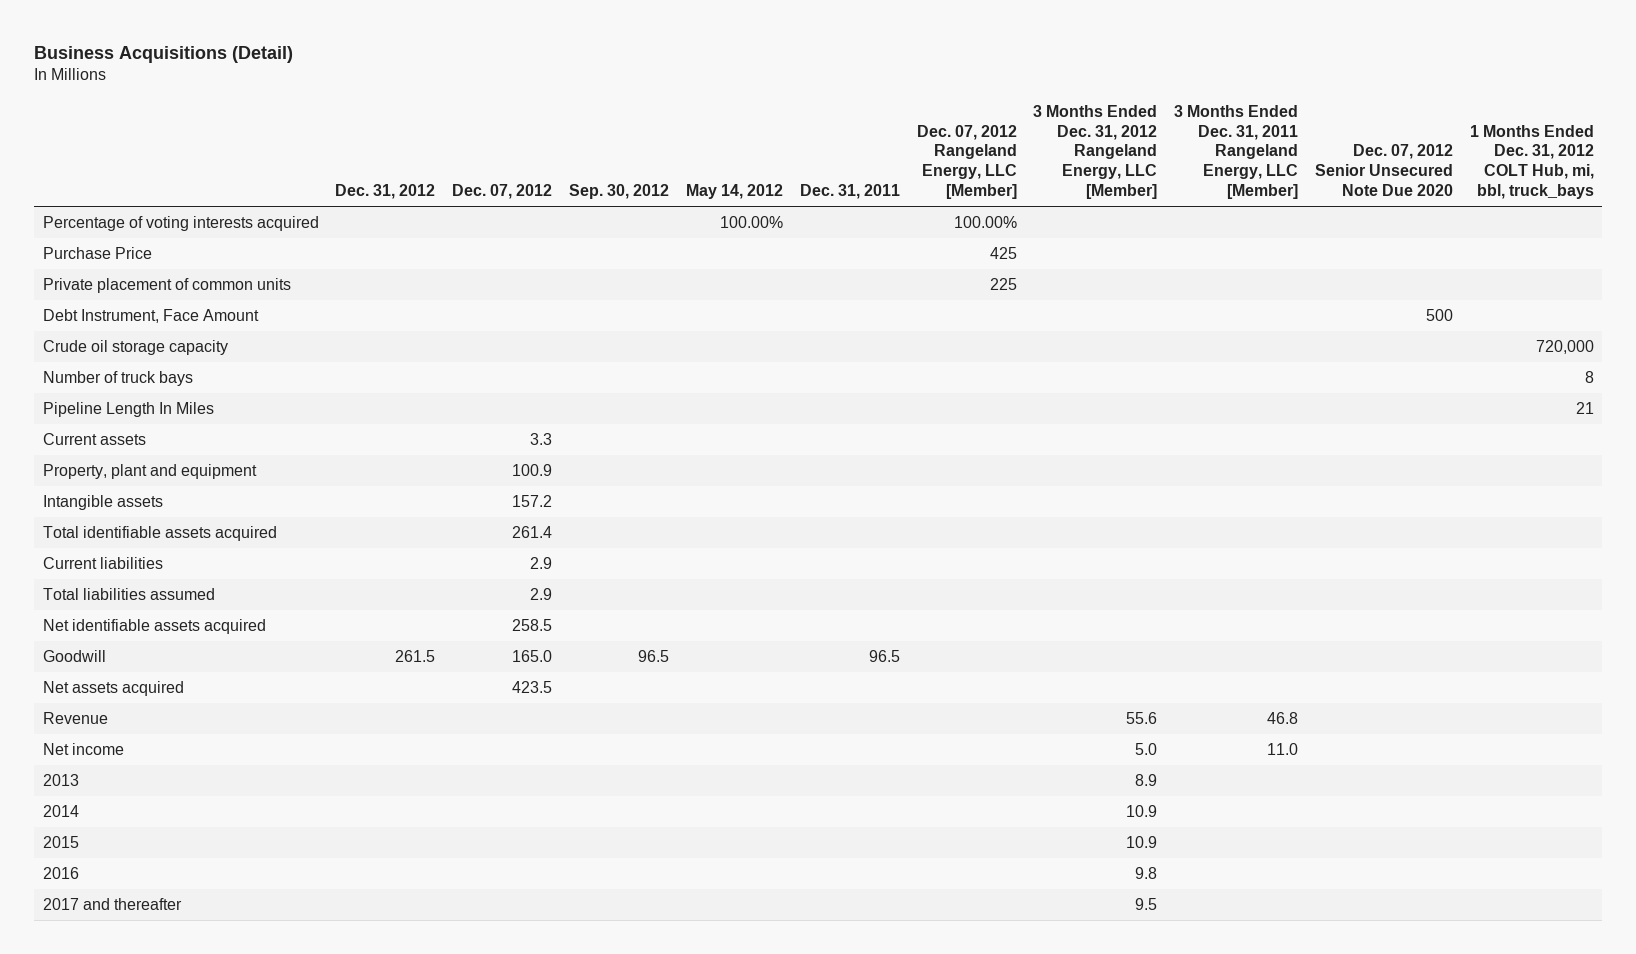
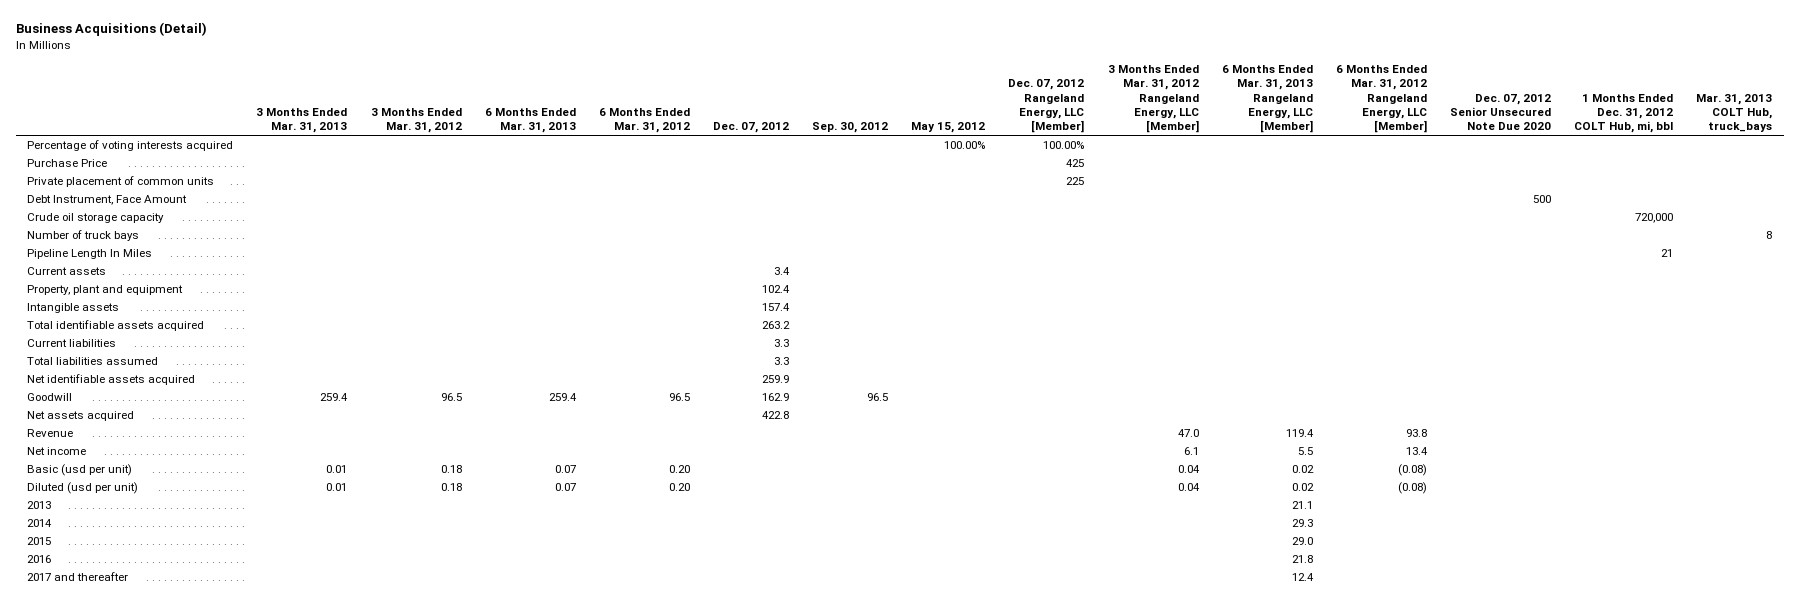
- | Dec. 31, 2012 | Dec. 07, 2012 | Sep. 30, 2012 | May 14, 2012 | Dec. 31, 2011 | Dec. 07, 2012 Rangeland Energy, LLC [Member] | 3 Months Ended Dec. 31, 2012 Rangeland Energy, LLC [Member] | 3 Months Ended Dec. 31, 2011 Rangeland Energy, LLC [Member] | Dec. 07, 2012 Senior Unsecured Note Due 2020 | 1 Months Ended Dec. 31, 2012 COLT Hub, mi, bbl, truck_bays
+ | 3 Months Ended Mar. 31, 2013 | 3 Months Ended Mar. 31, 2012 | 6 Months Ended Mar. 31, 2013 | 6 Months Ended Mar. 31, 2012 | Dec. 07, 2012 | Sep. 30, 2012 | May 15, 2012 | Dec. 07, 2012 Rangeland Energy, LLC [Member] | 3 Months Ended Mar. 31, 2012 Rangeland Energy, LLC [Member] | 6 Months Ended Mar. 31, 2013 Rangeland Energy, LLC [Member] | 6 Months Ended Mar. 31, 2012 Rangeland Energy, LLC [Member] | Dec. 07, 2012 Senior Unsecured Note Due 2020 | 1 Months Ended Dec. 31, 2012 COLT Hub, mi, bbl | Mar. 31, 2013 COLT Hub, truck_bays
- Current assets | | 3.3 | | | | | | | |
- Property, plant and equipment | | 100.9 | | | | | | | |
- Intangible assets | | 157.2 | | | | | | | |
- Total identifiable assets acquired | | 261.4 | | | | | | | |
- Current liabilities | | 2.9 | | | | | | | |
- Total liabilities assumed | | 2.9 | | | | | | | |
- Net identifiable assets acquired | | 258.5 | | | | | | | |
- Goodwill | 261.5 | 165.0 | 96.5 | | 96.5 | | | | |
- Net assets acquired | | 423.5 | | | | | | | |
+ Current assets | | | | | 3.4 | | | | | | | | |
+ Property, plant and equipment | | | | | 102.4 | | | | | | | | |
+ Intangible assets | | | | | 157.4 | | | | | | | | |
+ Total identifiable assets acquired | | | | | 263.2 | | | | | | | | |
+ Current liabilities | | | | | 3.3 | | | | | | | | |
+ Total liabilities assumed | | | | | 3.3 | | | | | | | | |
+ Net identifiable assets acquired | | | | | 259.9 | | | | | | | | |
+ Goodwill | 259.4 | 96.5 | 259.4 | 96.5 | 162.9 | 96.5 | | | | | | | |
+ Net assets acquired | | | | | 422.8 | | | | | | | | |
+ Basic (usd per unit) | 0.01 | 0.18 | 0.07 | 0.20 | | | | | 0.04 | 0.02 | (0.08) | | |
+ Diluted (usd per unit) | 0.01 | 0.18 | 0.07 | 0.20 | | | | | 0.04 | 0.02 | (0.08) | | |

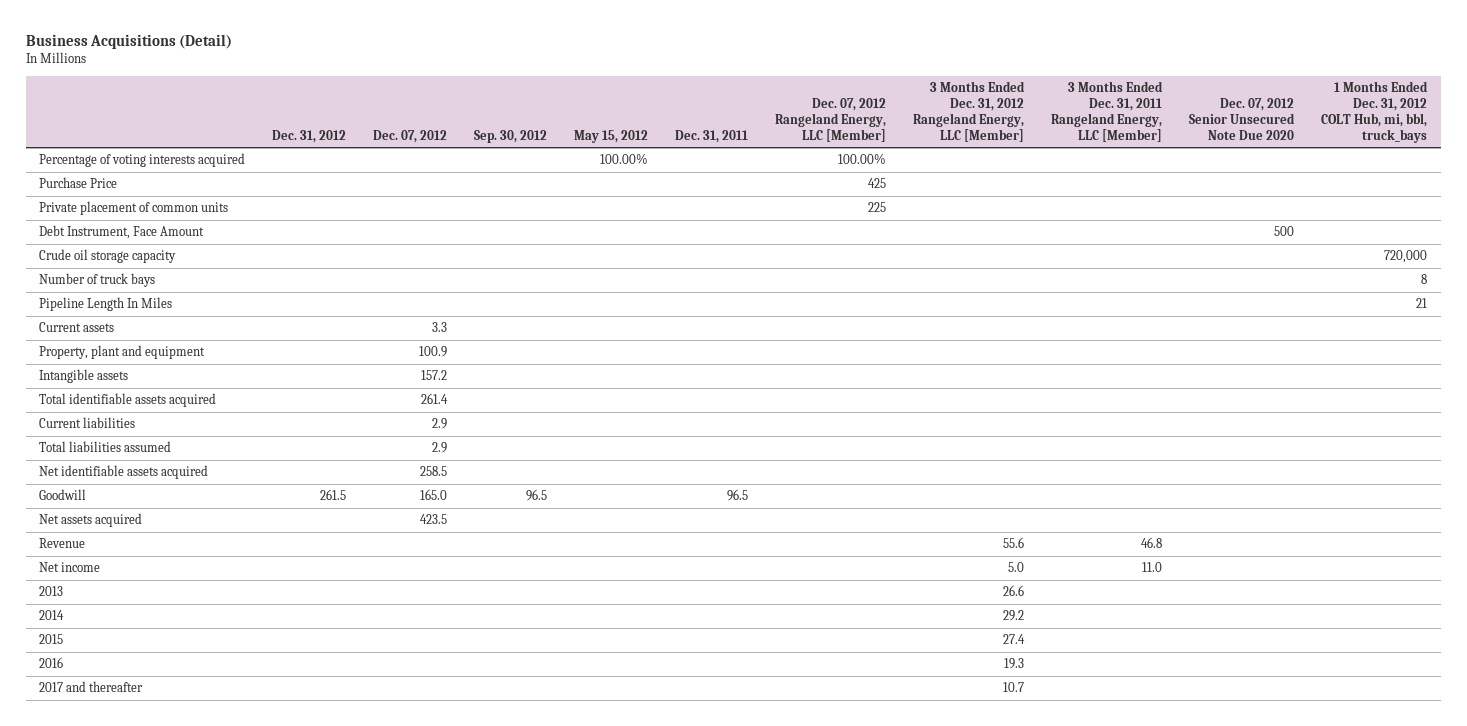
- | 3 Months Ended Mar. 31, 2013 | 3 Months Ended Mar. 31, 2012 | 6 Months Ended Mar. 31, 2013 | 6 Months Ended Mar. 31, 2012 | Dec. 07, 2012 | Sep. 30, 2012 | May 15, 2012 | Dec. 07, 2012 Rangeland Energy, LLC [Member] | 3 Months Ended Mar. 31, 2012 Rangeland Energy, LLC [Member] | 6 Months Ended Mar. 31, 2013 Rangeland Energy, LLC [Member] | 6 Months Ended Mar. 31, 2012 Rangeland Energy, LLC [Member] | Dec. 07, 2012 Senior Unsecured Note Due 2020 | 1 Months Ended Dec. 31, 2012 COLT Hub, mi, bbl | Mar. 31, 2013 COLT Hub, truck_bays
+ | Dec. 31, 2012 | Dec. 07, 2012 | Sep. 30, 2012 | May 15, 2012 | Dec. 31, 2011 | Dec. 07, 2012 Rangeland Energy, LLC [Member] | 3 Months Ended Dec. 31, 2012 Rangeland Energy, LLC [Member] | 3 Months Ended Dec. 31, 2011 Rangeland Energy, LLC [Member] | Dec. 07, 2012 Senior Unsecured Note Due 2020 | 1 Months Ended Dec. 31, 2012 COLT Hub, mi, bbl, truck_bays
- Current assets | | | | | 3.4 | | | | | | | | |
- Property, plant and equipment | | | | | 102.4 | | | | | | | | |
- Intangible assets | | | | | 157.4 | | | | | | | | |
- Total identifiable assets acquired | | | | | 263.2 | | | | | | | | |
- Current liabilities | | | | | 3.3 | | | | | | | | |
- Total liabilities assumed | | | | | 3.3 | | | | | | | | |
- Net identifiable assets acquired | | | | | 259.9 | | | | | | | | |
- Goodwill | 259.4 | 96.5 | 259.4 | 96.5 | 162.9 | 96.5 | | | | | | | |
- Net assets acquired | | | | | 422.8 | | | | | | | | |
+ Current assets | | 3.3 | | | | | | | |
+ Property, plant and equipment | | 100.9 | | | | | | | |
+ Intangible assets | | 157.2 | | | | | | | |
+ Total identifiable assets acquired | | 261.4 | | | | | | | |
+ Current liabilities | | 2.9 | | | | | | | |
+ Total liabilities assumed | | 2.9 | | | | | | | |
+ Net identifiable assets acquired | | 258.5 | | | | | | | |
+ Goodwill | 261.5 | 165.0 | 96.5 | | 96.5 | | | | |
+ Net assets acquired | | 423.5 | | | | | | | |
- Basic (usd per unit) | 0.01 | 0.18 | 0.07 | 0.20 | | | | | 0.04 | 0.02 | (0.08) | | |
- Diluted (usd per unit) | 0.01 | 0.18 | 0.07 | 0.20 | | | | | 0.04 | 0.02 | (0.08) | | |

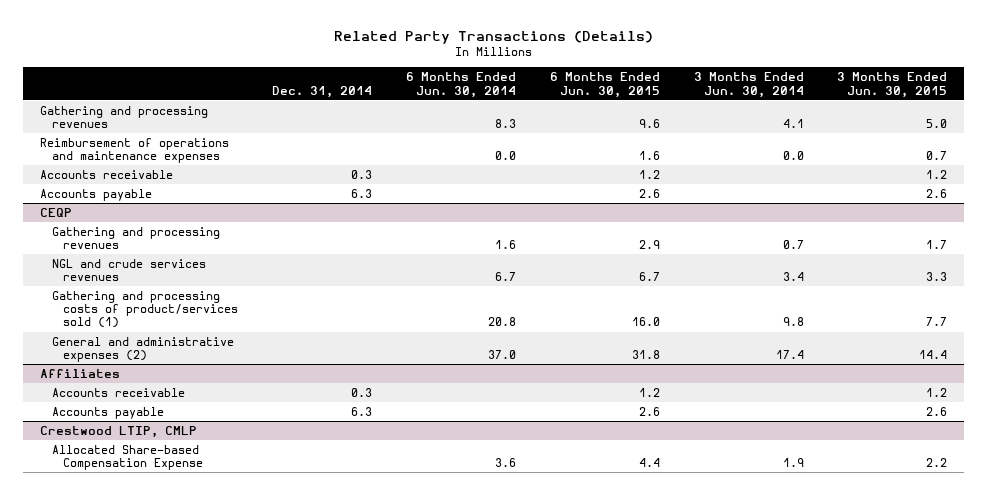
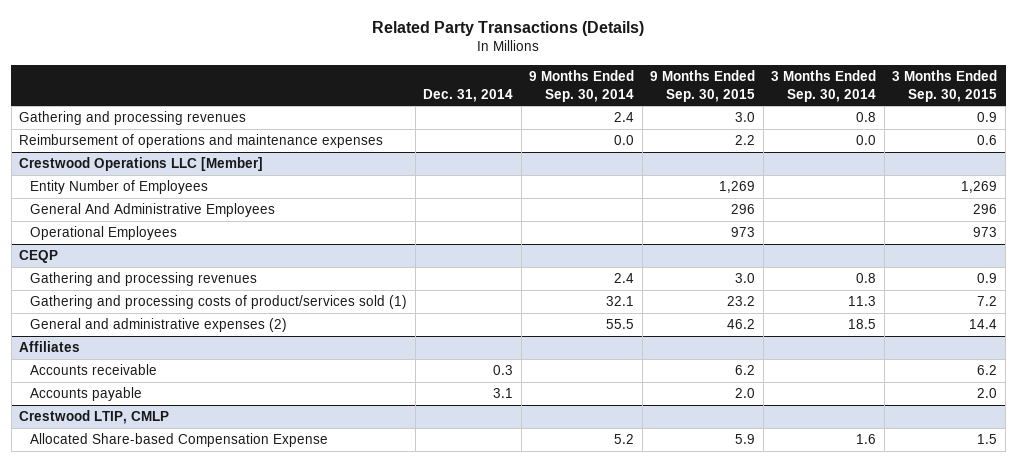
- | Dec. 31, 2014 | 6 Months Ended Jun. 30, 2014 | 6 Months Ended Jun. 30, 2015 | 3 Months Ended Jun. 30, 2014 | 3 Months Ended Jun. 30, 2015
+ | Dec. 31, 2014 | 9 Months Ended Sep. 30, 2014 | 9 Months Ended Sep. 30, 2015 | 3 Months Ended Sep. 30, 2014 | 3 Months Ended Sep. 30, 2015
- Accounts receivable | 0.3 | | 1.2 | | 1.2
- Accounts payable | 6.3 | | 2.6 | | 2.6
+ Crestwood Operations LLC [Member]
+ Entity Number of Employees | | | 1,269 | | 1,269
+ General And Administrative Employees | | | 296 | | 296
+ Operational Employees | | | 973 | | 973
@ CEQP
- NGL and crude services revenues | | 6.7 | 6.7 | 3.4 | 3.3
@ Affiliates
- Accounts payable | 6.3 | | 2.6 | | 2.6
+ Accounts payable | 3.1 | | 2.0 | | 2.0

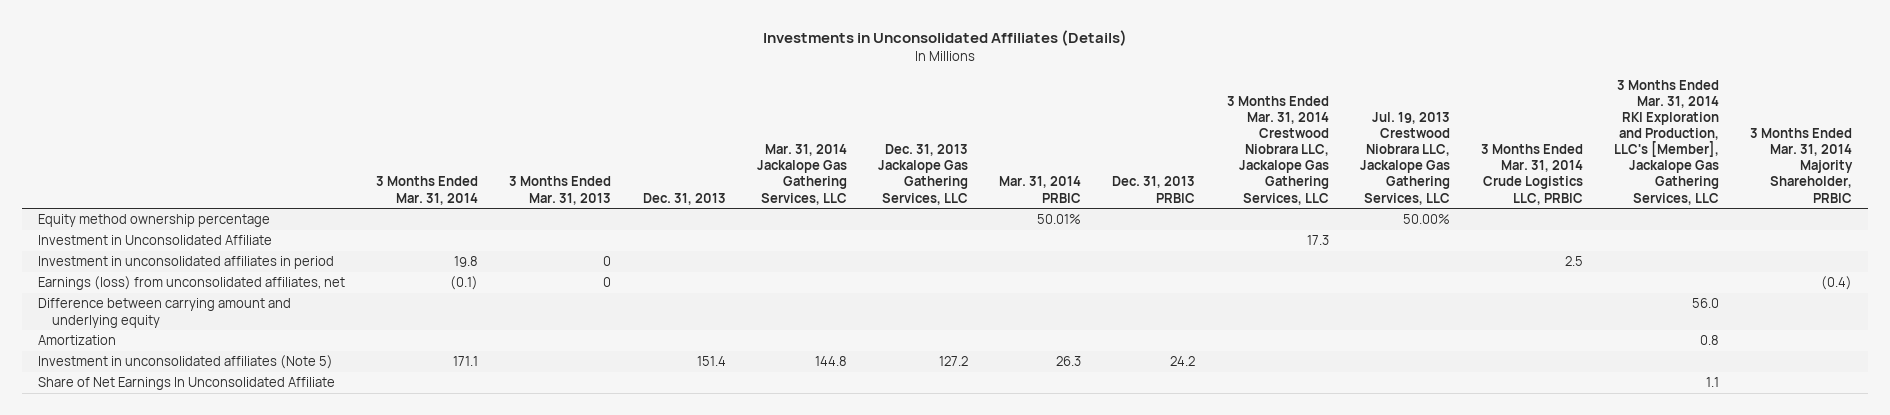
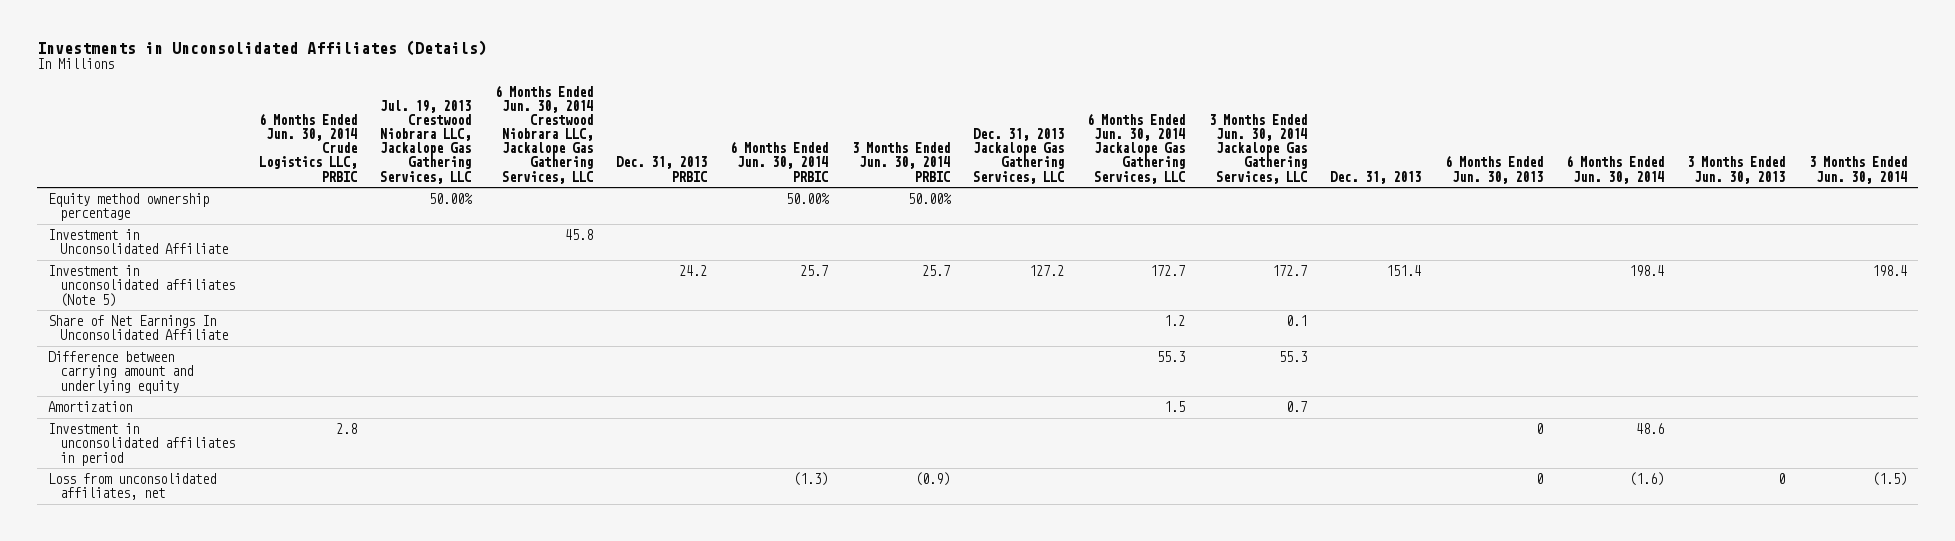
- | 3 Months Ended Mar. 31, 2014 | 3 Months Ended Mar. 31, 2013 | Dec. 31, 2013 | Mar. 31, 2014 Jackalope Gas Gathering Services, LLC | Dec. 31, 2013 Jackalope Gas Gathering Services, LLC | Mar. 31, 2014 PRBIC | Dec. 31, 2013 PRBIC | 3 Months Ended Mar. 31, 2014 Crestwood Niobrara LLC, Jackalope Gas Gathering Services, LLC | Jul. 19, 2013 Crestwood Niobrara LLC, Jackalope Gas Gathering Services, LLC | 3 Months Ended Mar. 31, 2014 Crude Logistics LLC, PRBIC | 3 Months Ended Mar. 31, 2014 RKI Exploration and Production, LLC's [Member], Jackalope Gas Gathering Services, LLC | 3 Months Ended Mar. 31, 2014 Majority Shareholder, PRBIC
+ | 6 Months Ended Jun. 30, 2014 Crude Logistics LLC, PRBIC | Jul. 19, 2013 Crestwood Niobrara LLC, Jackalope Gas Gathering Services, LLC | 6 Months Ended Jun. 30, 2014 Crestwood Niobrara LLC, Jackalope Gas Gathering Services, LLC | Dec. 31, 2013 PRBIC | 6 Months Ended Jun. 30, 2014 PRBIC | 3 Months Ended Jun. 30, 2014 PRBIC | Dec. 31, 2013 Jackalope Gas Gathering Services, LLC | 6 Months Ended Jun. 30, 2014 Jackalope Gas Gathering Services, LLC | 3 Months Ended Jun. 30, 2014 Jackalope Gas Gathering Services, LLC | Dec. 31, 2013 | 6 Months Ended Jun. 30, 2013 | 6 Months Ended Jun. 30, 2014 | 3 Months Ended Jun. 30, 2013 | 3 Months Ended Jun. 30, 2014
- Earnings (loss) from unconsolidated affiliates, net | (0.1) | 0 | | | | | | | | | | (0.4)
moved down: Difference between carrying amount and underlying equity | | | | | | | | 55.3 | 55.3 | | | | |
moved down: Amortization | | | | | | | | 1.5 | 0.7 | | | | |
moved down: Investment in unconsolidated affiliates in period | 2.8 | | | | | | | | | | 0 | 48.6 | |
+ Loss from unconsolidated affiliates, net | | | | | (1.3) | (0.9) | | | | | 0 | (1.6) | 0 | (1.5)

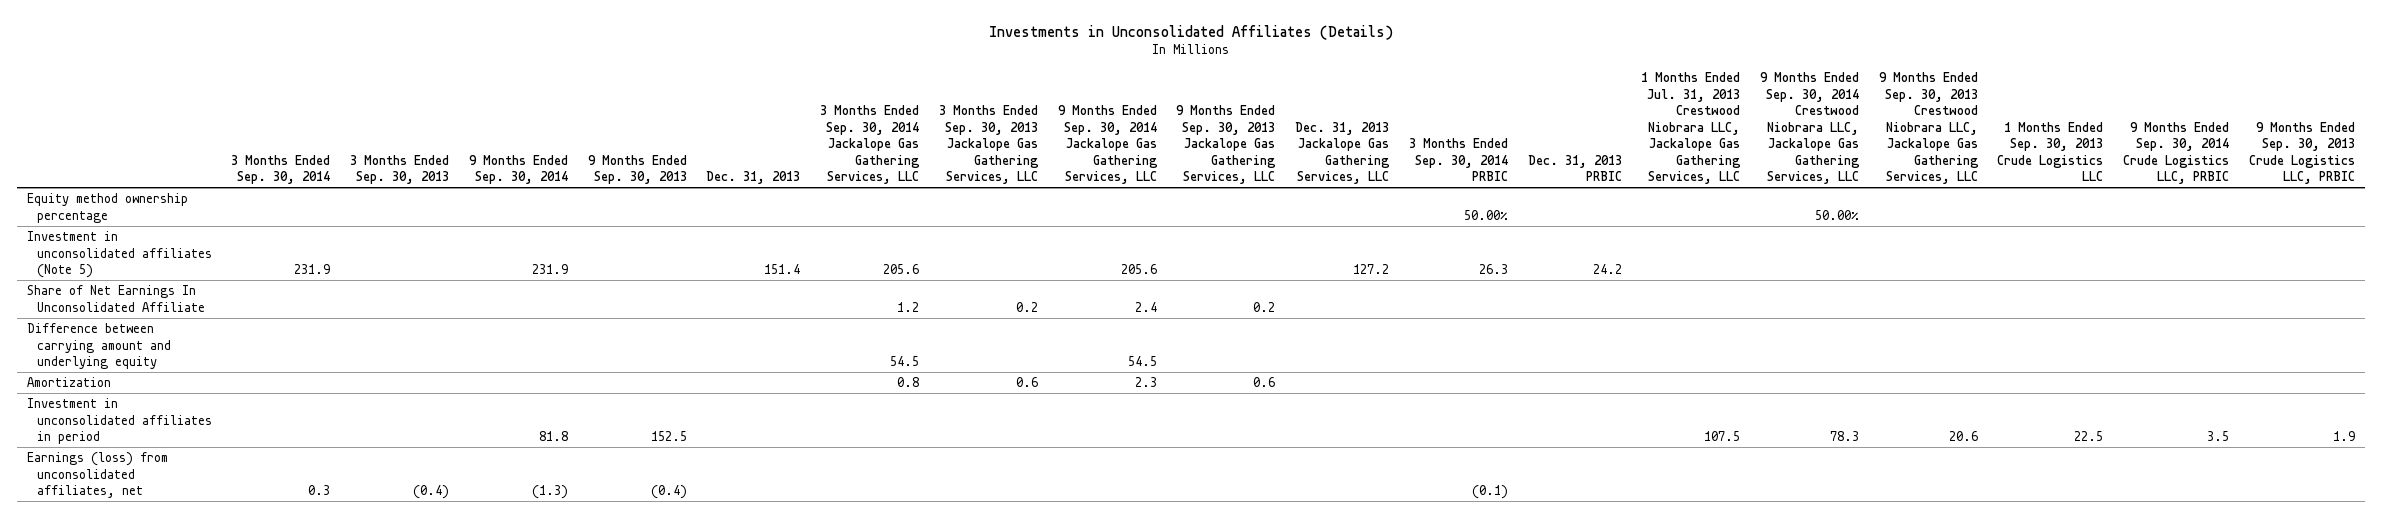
- | 6 Months Ended Jun. 30, 2014 Crude Logistics LLC, PRBIC | Jul. 19, 2013 Crestwood Niobrara LLC, Jackalope Gas Gathering Services, LLC | 6 Months Ended Jun. 30, 2014 Crestwood Niobrara LLC, Jackalope Gas Gathering Services, LLC | Dec. 31, 2013 PRBIC | 6 Months Ended Jun. 30, 2014 PRBIC | 3 Months Ended Jun. 30, 2014 PRBIC | Dec. 31, 2013 Jackalope Gas Gathering Services, LLC | 6 Months Ended Jun. 30, 2014 Jackalope Gas Gathering Services, LLC | 3 Months Ended Jun. 30, 2014 Jackalope Gas Gathering Services, LLC | Dec. 31, 2013 | 6 Months Ended Jun. 30, 2013 | 6 Months Ended Jun. 30, 2014 | 3 Months Ended Jun. 30, 2013 | 3 Months Ended Jun. 30, 2014
+ | 3 Months Ended Sep. 30, 2014 | 3 Months Ended Sep. 30, 2013 | 9 Months Ended Sep. 30, 2014 | 9 Months Ended Sep. 30, 2013 | Dec. 31, 2013 | 3 Months Ended Sep. 30, 2014 Jackalope Gas Gathering Services, LLC | 3 Months Ended Sep. 30, 2013 Jackalope Gas Gathering Services, LLC | 9 Months Ended Sep. 30, 2014 Jackalope Gas Gathering Services, LLC | 9 Months Ended Sep. 30, 2013 Jackalope Gas Gathering Services, LLC | Dec. 31, 2013 Jackalope Gas Gathering Services, LLC | 3 Months Ended Sep. 30, 2014 PRBIC | Dec. 31, 2013 PRBIC | 1 Months Ended Jul. 31, 2013 Crestwood Niobrara LLC, Jackalope Gas Gathering Services, LLC | 9 Months Ended Sep. 30, 2014 Crestwood Niobrara LLC, Jackalope Gas Gathering Services, LLC | 9 Months Ended Sep. 30, 2013 Crestwood Niobrara LLC, Jackalope Gas Gathering Services, LLC | 1 Months Ended Sep. 30, 2013 Crude Logistics LLC | 9 Months Ended Sep. 30, 2014 Crude Logistics LLC, PRBIC | 9 Months Ended Sep. 30, 2013 Crude Logistics LLC, PRBIC
- Investment in Unconsolidated Affiliate | | | 45.8 | | | | | | | | | | |
- Loss from unconsolidated affiliates, net | | | | | (1.3) | (0.9) | | | | | 0 | (1.6) | 0 | (1.5)
+ Earnings (loss) from unconsolidated affiliates, net | 0.3 | (0.4) | (1.3) | (0.4) | | | | | | | (0.1) | | | | | | |

